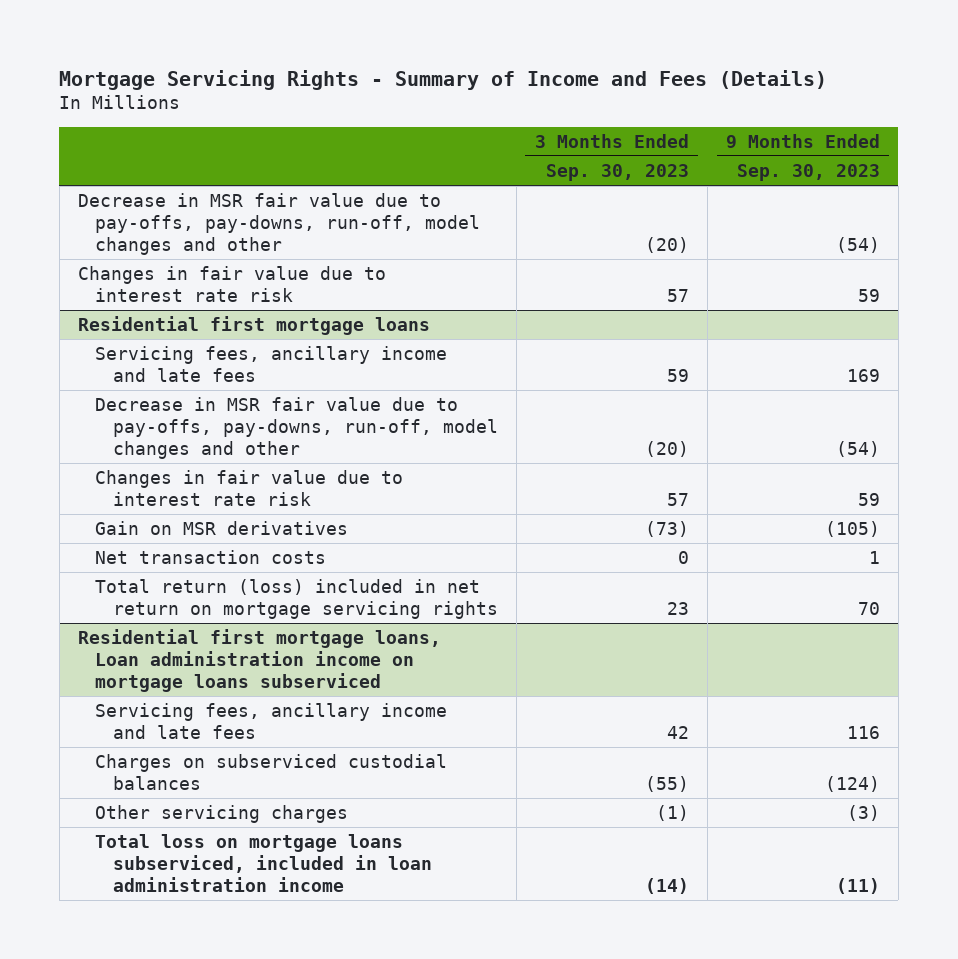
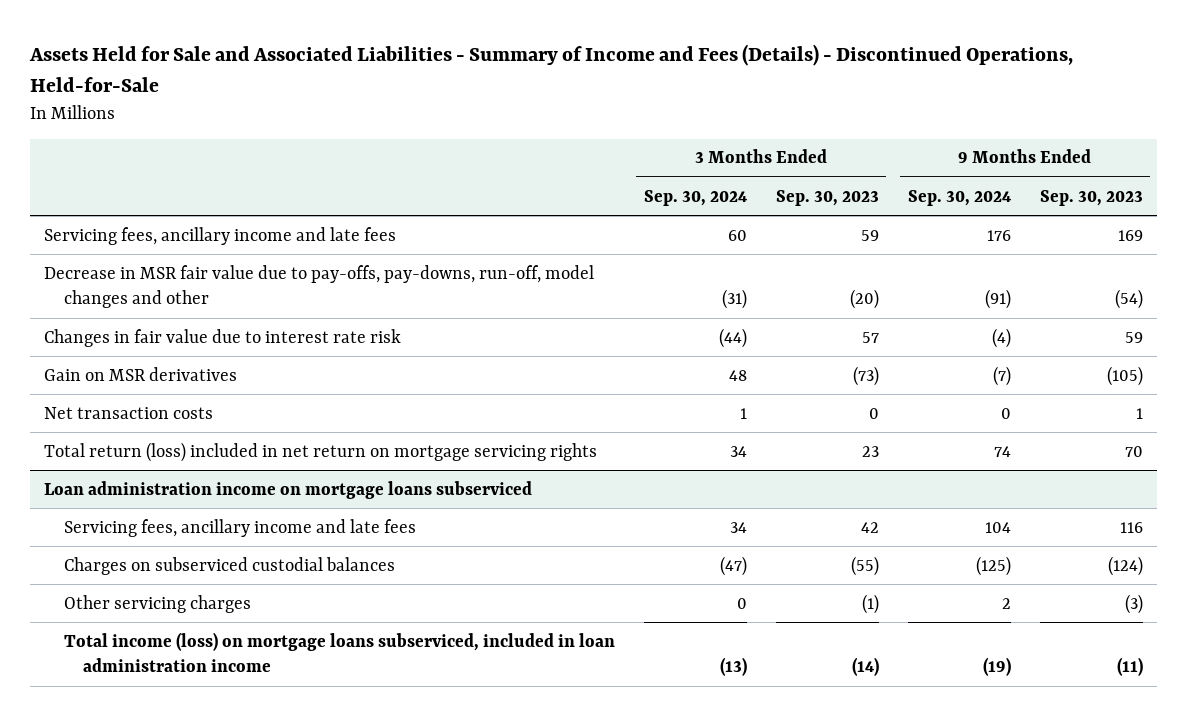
- Mortgage Servicing Rights - Summary of Income and Fees (Details)
+ Assets Held for Sale and Associated Liabilities - Summary of Income and Fees (Details) - Discontinued Operations, Held-for-Sale
- | 3 Months Ended Sep. 30, 2023 | 9 Months Ended Sep. 30, 2023
+ | 3 Months Ended Sep. 30, 2024 | 3 Months Ended Sep. 30, 2023 | 9 Months Ended Sep. 30, 2024 | 9 Months Ended Sep. 30, 2023
- Decrease in MSR fair value due to pay-offs, pay-downs, run-off, model changes and other | (20) | (54)
- Changes in fair value due to interest rate risk | 57 | 59
- Residential first mortgage loans
- Residential first mortgage loans, Loan administration income on mortgage loans subserviced
+ Loan administration income on mortgage loans subserviced
- Total loss on mortgage loans subserviced, included in loan administration income | (14) | (11)
+ Total income (loss) on mortgage loans subserviced, included in loan administration income | (13) | (14) | (19) | (11)

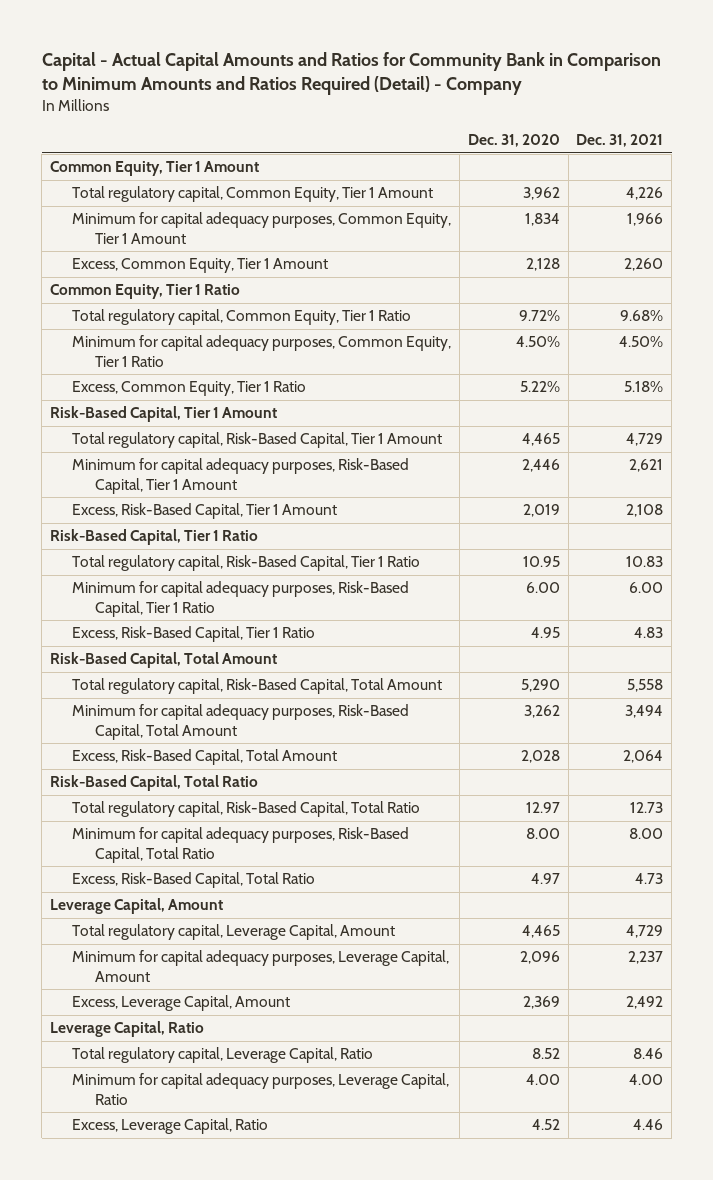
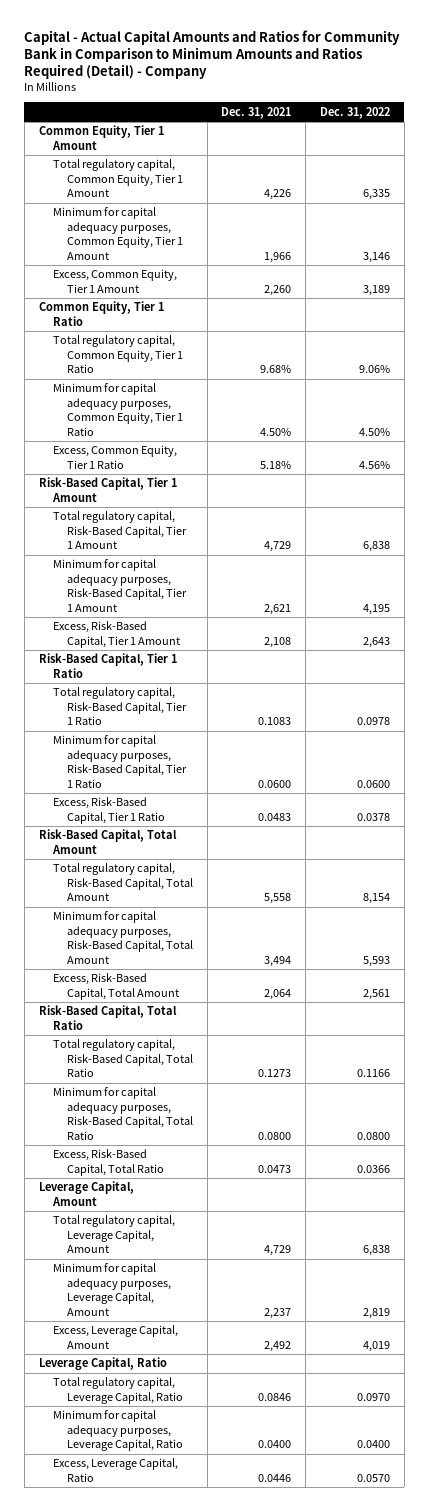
- | Dec. 31, 2020 | Dec. 31, 2021
+ | Dec. 31, 2021 | Dec. 31, 2022
- Total regulatory capital, Risk-Based Capital, Tier 1 Ratio | 10.95 | 10.83
- Minimum for capital adequacy purposes, Risk-Based Capital, Tier 1 Ratio | 6.00 | 6.00
- Excess, Risk-Based Capital, Tier 1 Ratio | 4.95 | 4.83
+ Total regulatory capital, Risk-Based Capital, Tier 1 Ratio | 0.1083 | 0.0978
+ Minimum for capital adequacy purposes, Risk-Based Capital, Tier 1 Ratio | 0.0600 | 0.0600
+ Excess, Risk-Based Capital, Tier 1 Ratio | 0.0483 | 0.0378
- Total regulatory capital, Risk-Based Capital, Total Ratio | 12.97 | 12.73
- Minimum for capital adequacy purposes, Risk-Based Capital, Total Ratio | 8.00 | 8.00
- Excess, Risk-Based Capital, Total Ratio | 4.97 | 4.73
+ Total regulatory capital, Risk-Based Capital, Total Ratio | 0.1273 | 0.1166
+ Minimum for capital adequacy purposes, Risk-Based Capital, Total Ratio | 0.0800 | 0.0800
+ Excess, Risk-Based Capital, Total Ratio | 0.0473 | 0.0366
- Total regulatory capital, Leverage Capital, Ratio | 8.52 | 8.46
- Minimum for capital adequacy purposes, Leverage Capital, Ratio | 4.00 | 4.00
- Excess, Leverage Capital, Ratio | 4.52 | 4.46
+ Total regulatory capital, Leverage Capital, Ratio | 0.0846 | 0.0970
+ Minimum for capital adequacy purposes, Leverage Capital, Ratio | 0.0400 | 0.0400
+ Excess, Leverage Capital, Ratio | 0.0446 | 0.0570

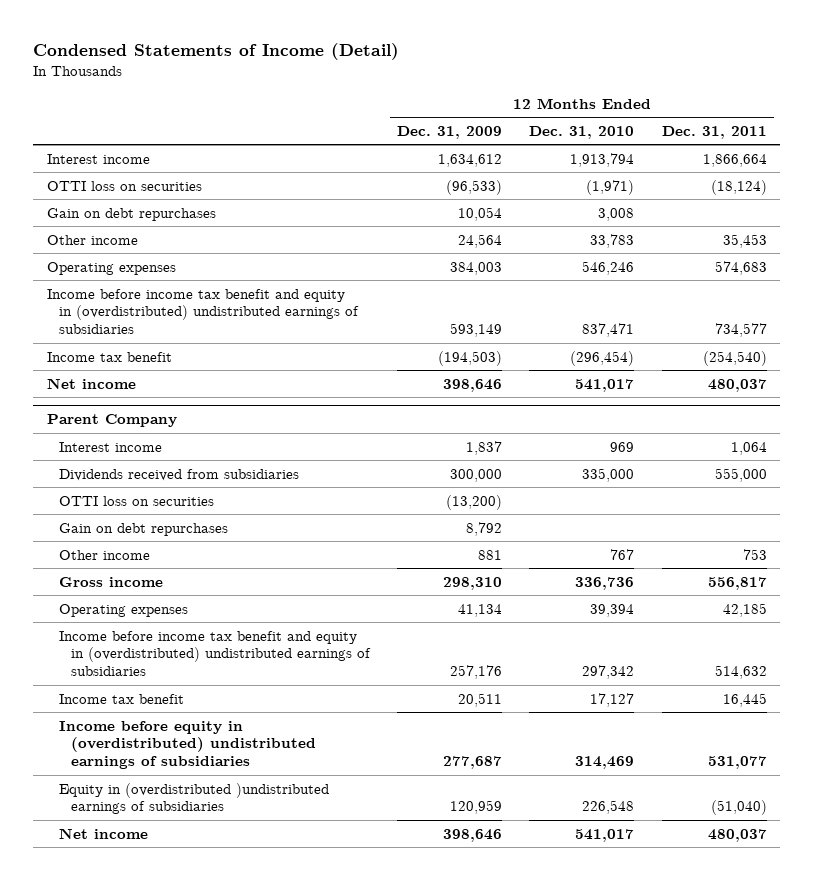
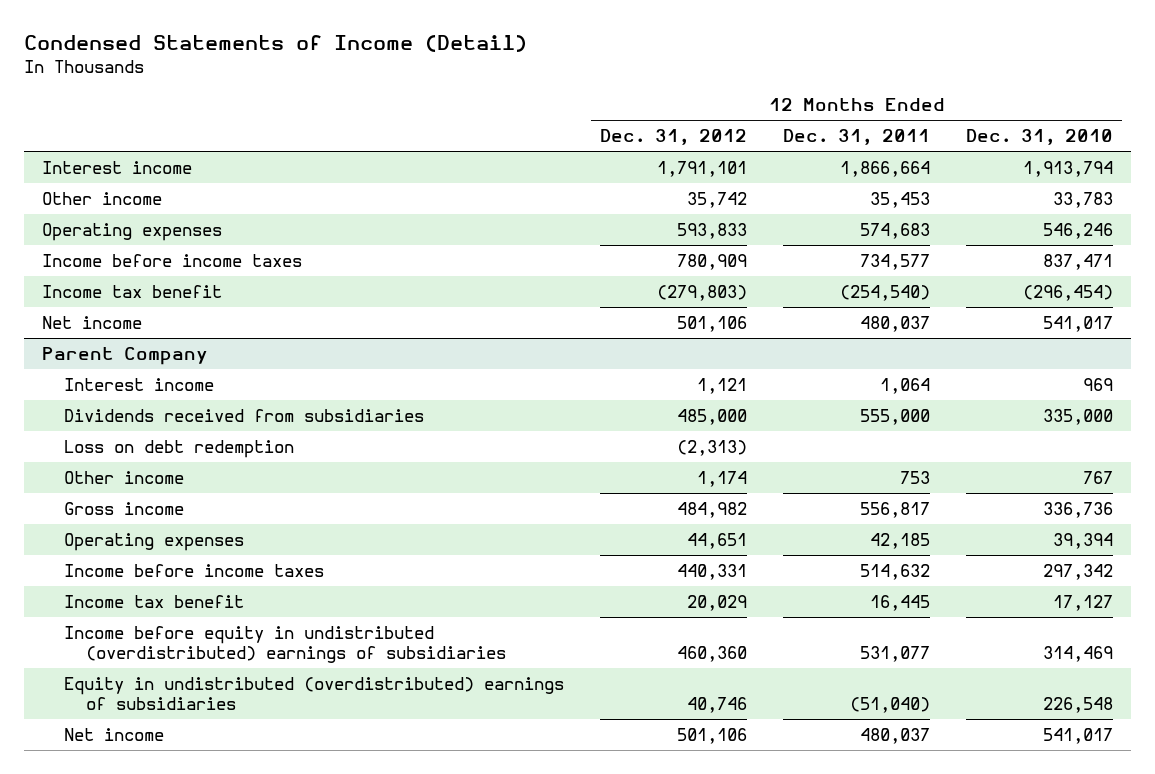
- | 12 Months Ended Dec. 31, 2009 | 12 Months Ended Dec. 31, 2010 | 12 Months Ended Dec. 31, 2011
+ | 12 Months Ended Dec. 31, 2012 | 12 Months Ended Dec. 31, 2011 | 12 Months Ended Dec. 31, 2010
- OTTI loss on securities | (96,533) | (1,971) | (18,124)
- Gain on debt repurchases | 10,054 | 3,008 |
- Income before income tax benefit and equity in (overdistributed) undistributed earnings of subsidiaries | 593,149 | 837,471 | 734,577
+ Income before income taxes | 780,909 | 734,577 | 837,471
@ Parent Company
- OTTI loss on securities | (13,200) | |
- Gain on debt repurchases | 8,792 | |
+ Loss on debt redemption | (2,313) | |
- Income before income tax benefit and equity in (overdistributed) undistributed earnings of subsidiaries | 257,176 | 297,342 | 514,632
+ Income before income taxes | 440,331 | 514,632 | 297,342
- Income before equity in (overdistributed) undistributed earnings of subsidiaries | 277,687 | 314,469 | 531,077
- Equity in (overdistributed )undistributed earnings of subsidiaries | 120,959 | 226,548 | (51,040)
+ Income before equity in undistributed (overdistributed) earnings of subsidiaries | 460,360 | 531,077 | 314,469
+ Equity in undistributed (overdistributed) earnings of subsidiaries | 40,746 | (51,040) | 226,548

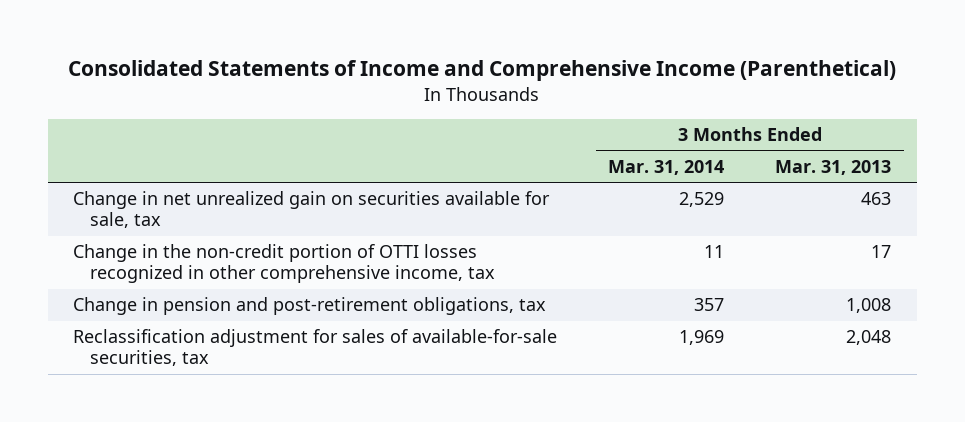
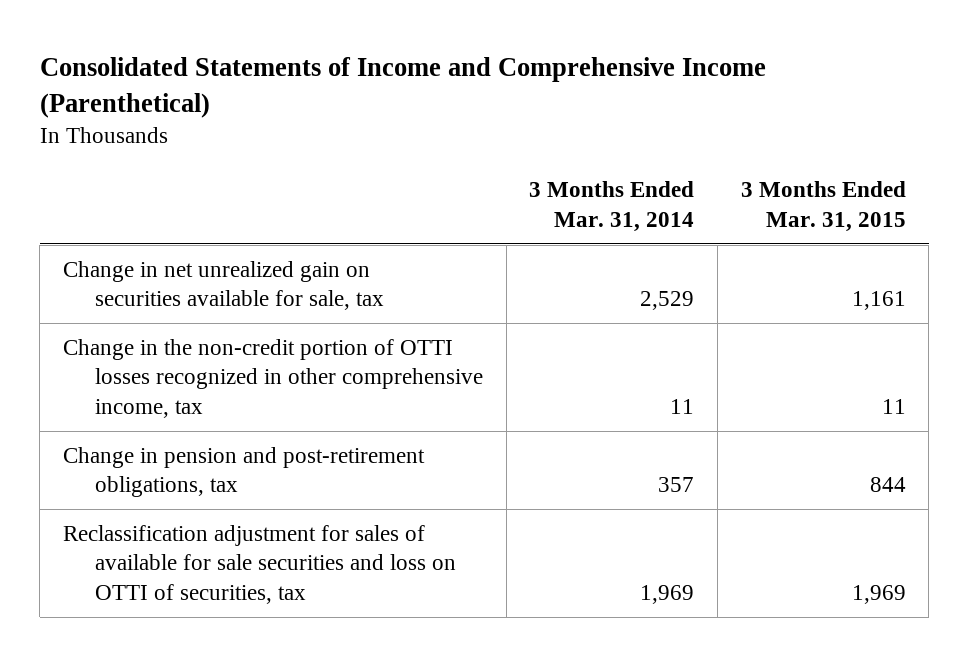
- | 3 Months Ended Mar. 31, 2014 | 3 Months Ended Mar. 31, 2013
+ | 3 Months Ended Mar. 31, 2014 | 3 Months Ended Mar. 31, 2015
- Reclassification adjustment for sales of available-for-sale securities, tax | 1,969 | 2,048
+ Reclassification adjustment for sales of available for sale securities and loss on OTTI of securities, tax | 1,969 | 1,969

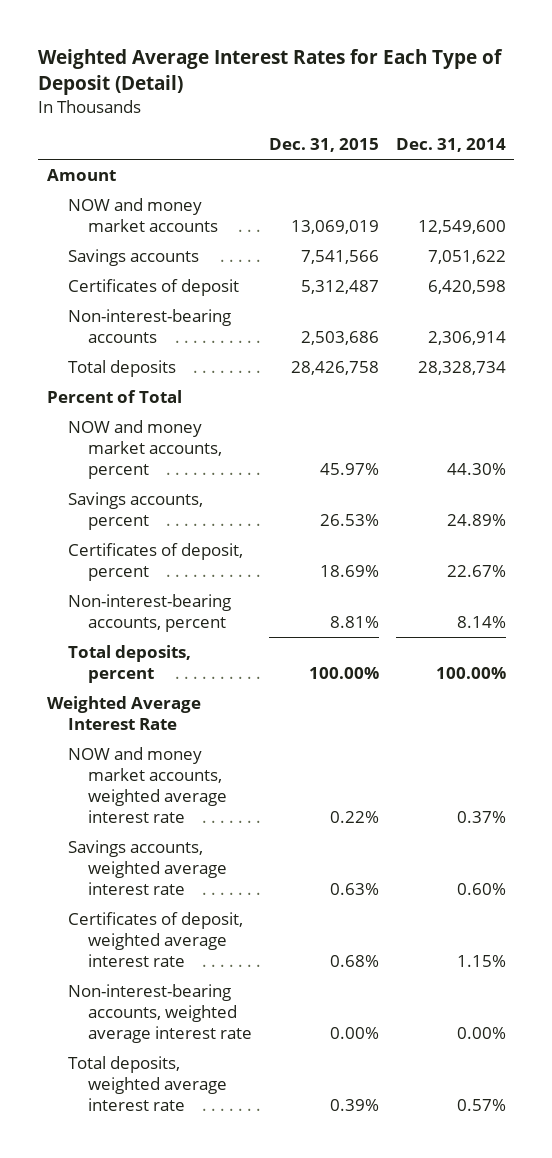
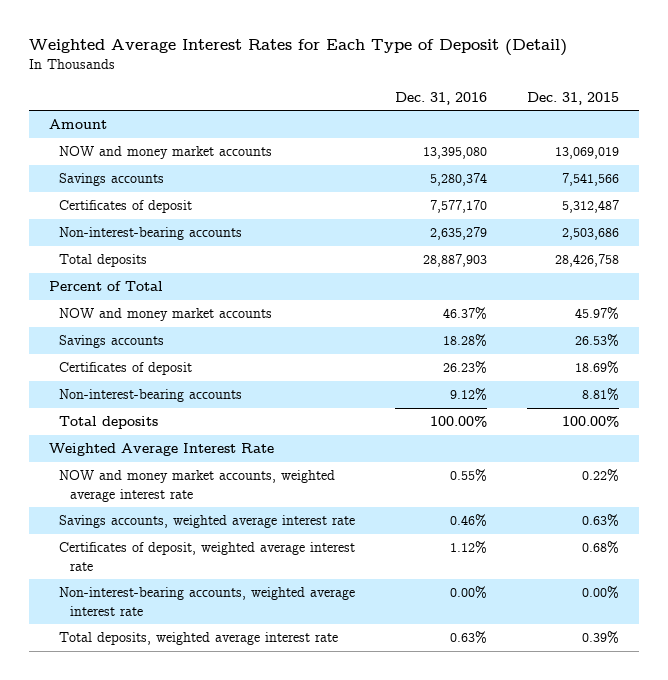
- | Dec. 31, 2015 | Dec. 31, 2014
+ | Dec. 31, 2016 | Dec. 31, 2015
- NOW and money market accounts, percent | 45.97% | 44.30%
- Savings accounts, percent | 26.53% | 24.89%
- Certificates of deposit, percent | 18.69% | 22.67%
- Non-interest-bearing accounts, percent | 8.81% | 8.14%
- Total deposits, percent | 100.00% | 100.00%
+ NOW and money market accounts | 46.37% | 45.97%
+ Savings accounts | 18.28% | 26.53%
+ Certificates of deposit | 26.23% | 18.69%
+ Non-interest-bearing accounts | 9.12% | 8.81%
+ Total deposits | 100.00% | 100.00%

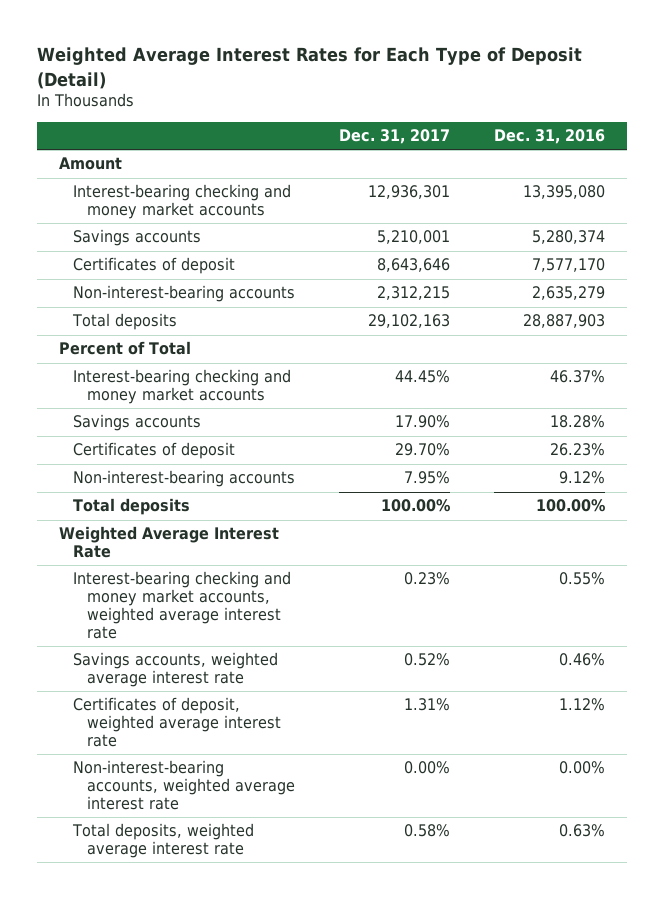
- | Dec. 31, 2016 | Dec. 31, 2015
+ | Dec. 31, 2017 | Dec. 31, 2016
- NOW and money market accounts | 13,395,080 | 13,069,019
+ Interest-bearing checking and money market accounts | 12,936,301 | 13,395,080
- NOW and money market accounts | 46.37% | 45.97%
+ Interest-bearing checking and money market accounts | 44.45% | 46.37%
- NOW and money market accounts, weighted average interest rate | 0.55% | 0.22%
+ Interest-bearing checking and money market accounts, weighted average interest rate | 0.23% | 0.55%

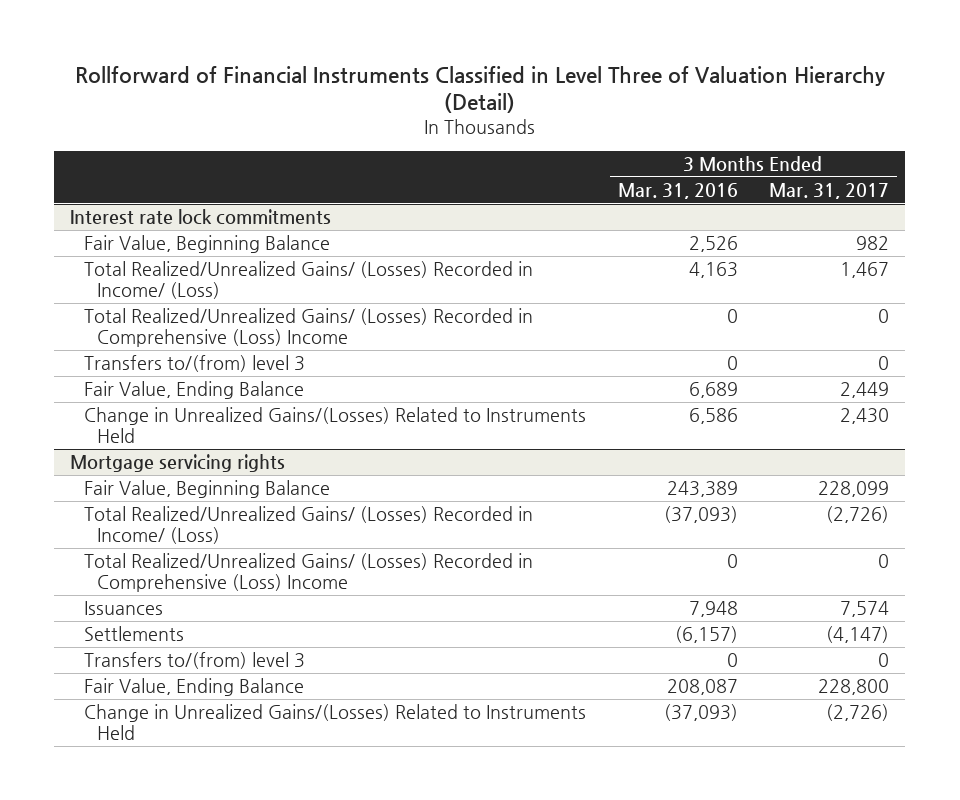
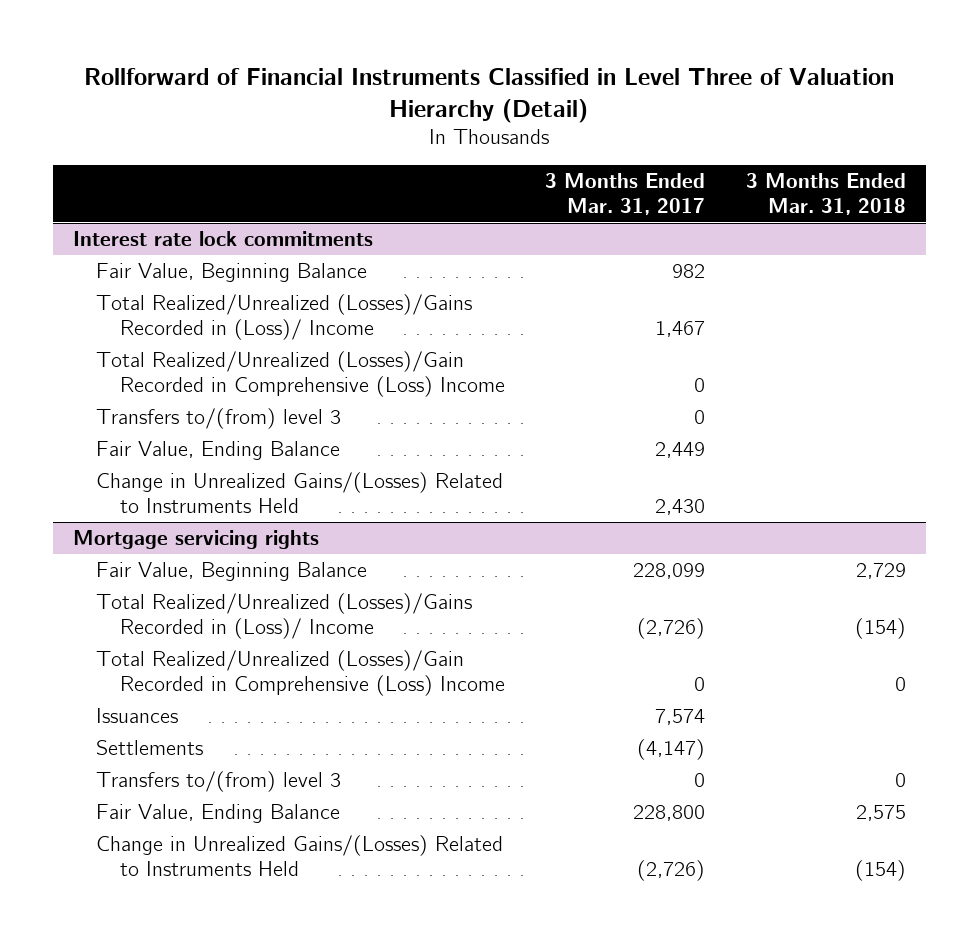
- | 3 Months Ended Mar. 31, 2016 | 3 Months Ended Mar. 31, 2017
+ | 3 Months Ended Mar. 31, 2017 | 3 Months Ended Mar. 31, 2018
@ Interest rate lock commitments
- Total Realized/Unrealized Gains/ (Losses) Recorded in Income/ (Loss) | 4,163 | 1,467
- Total Realized/Unrealized Gains/ (Losses) Recorded in Comprehensive (Loss) Income | 0 | 0
+ Total Realized/Unrealized (Losses)/Gains Recorded in (Loss)/ Income | 1,467 |
+ Total Realized/Unrealized (Losses)/Gain Recorded in Comprehensive (Loss) Income | 0 |
@ Mortgage servicing rights
- Total Realized/Unrealized Gains/ (Losses) Recorded in Income/ (Loss) | (37,093) | (2,726)
- Total Realized/Unrealized Gains/ (Losses) Recorded in Comprehensive (Loss) Income | 0 | 0
+ Total Realized/Unrealized (Losses)/Gains Recorded in (Loss)/ Income | (2,726) | (154)
+ Total Realized/Unrealized (Losses)/Gain Recorded in Comprehensive (Loss) Income | 0 | 0

